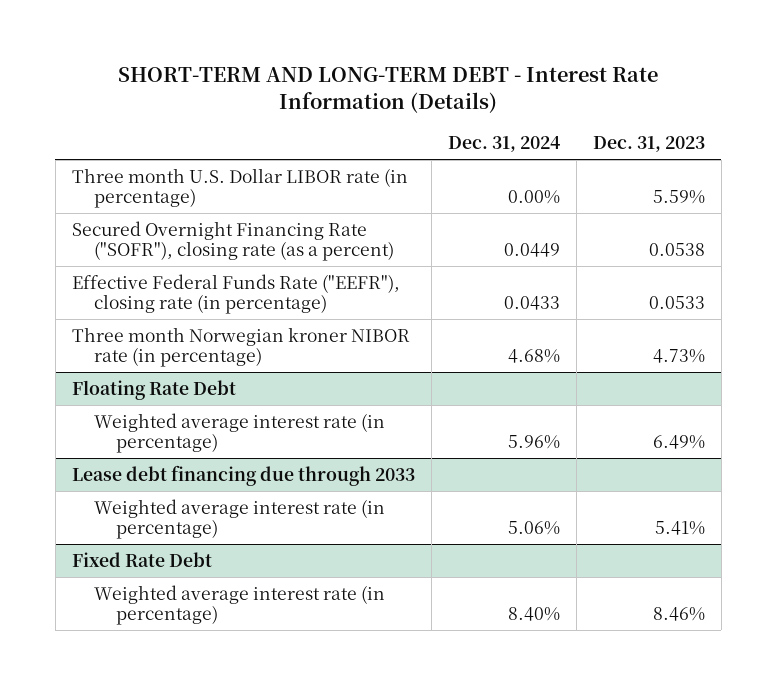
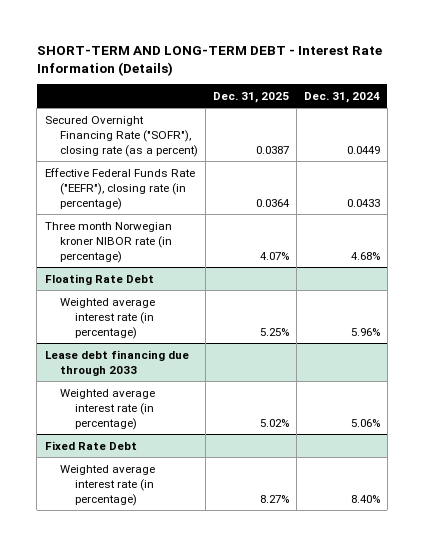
- | Dec. 31, 2024 | Dec. 31, 2023
+ | Dec. 31, 2025 | Dec. 31, 2024
- Three month U.S. Dollar LIBOR rate (in percentage) | 0.00% | 5.59%

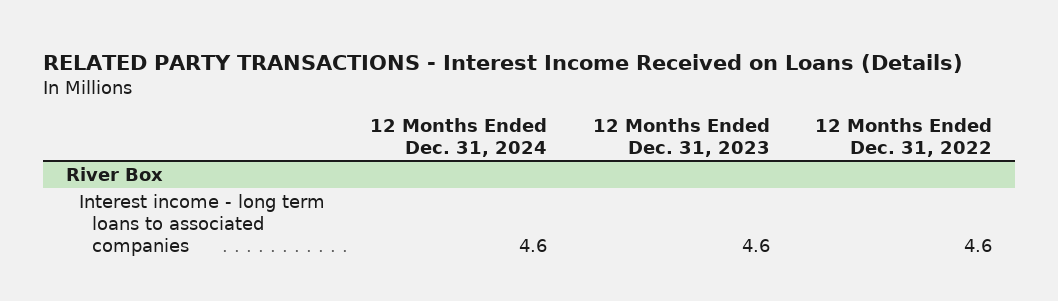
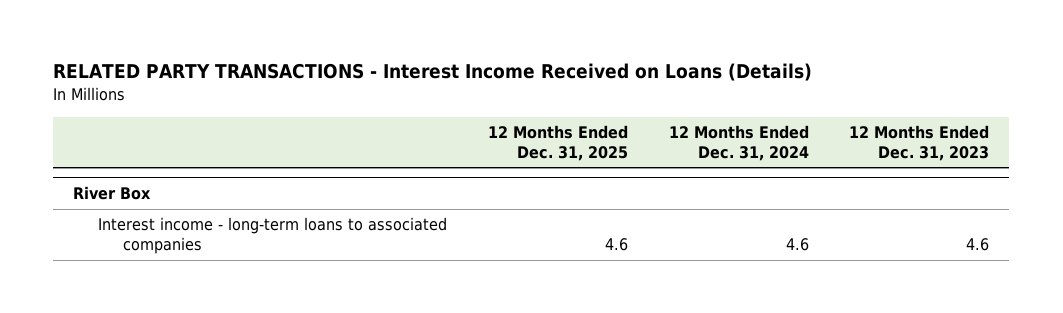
- | 12 Months Ended Dec. 31, 2024 | 12 Months Ended Dec. 31, 2023 | 12 Months Ended Dec. 31, 2022
+ | 12 Months Ended Dec. 31, 2025 | 12 Months Ended Dec. 31, 2024 | 12 Months Ended Dec. 31, 2023
@ River Box
- Interest income - long term loans to associated companies | 4.6 | 4.6 | 4.6
+ Interest income - long-term loans to associated companies | 4.6 | 4.6 | 4.6

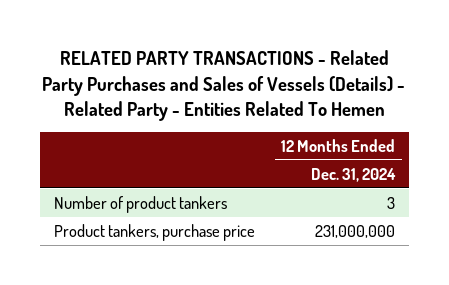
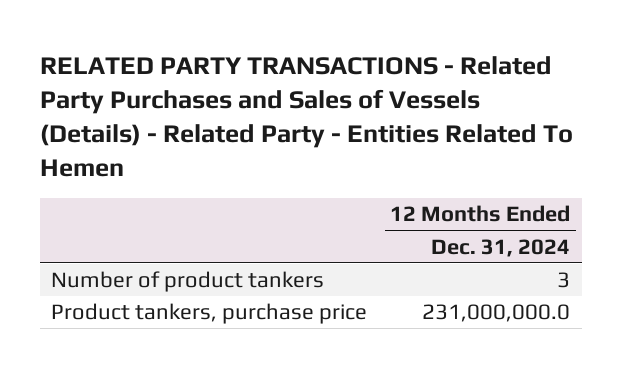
- Product tankers, purchase price | 231,000,000
+ Product tankers, purchase price | 231,000,000.0

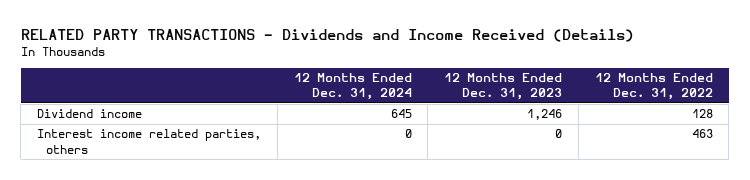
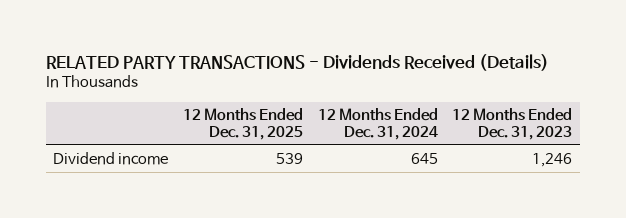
- RELATED PARTY TRANSACTIONS - Dividends and Income Received (Details)
+ RELATED PARTY TRANSACTIONS - Dividends Received (Details)
- | 12 Months Ended Dec. 31, 2024 | 12 Months Ended Dec. 31, 2023 | 12 Months Ended Dec. 31, 2022
+ | 12 Months Ended Dec. 31, 2025 | 12 Months Ended Dec. 31, 2024 | 12 Months Ended Dec. 31, 2023
- Interest income related parties, others | 0 | 0 | 463

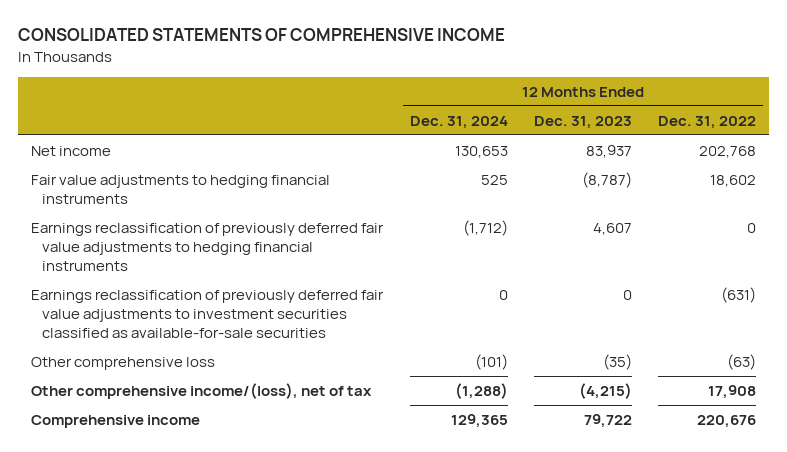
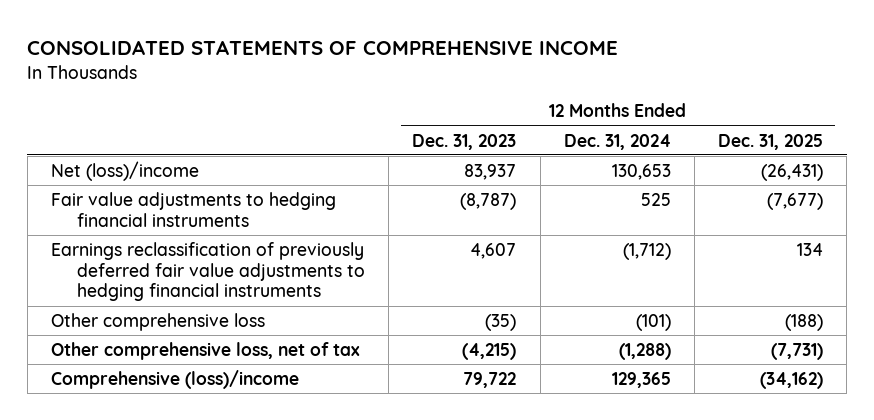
- | 12 Months Ended Dec. 31, 2024 | 12 Months Ended Dec. 31, 2023 | 12 Months Ended Dec. 31, 2022
+ | 12 Months Ended Dec. 31, 2023 | 12 Months Ended Dec. 31, 2024 | 12 Months Ended Dec. 31, 2025
- Net income | 130,653 | 83,937 | 202,768
+ Net (loss)/income | 83,937 | 130,653 | (26,431)
- Earnings reclassification of previously deferred fair value adjustments to investment securities classified as available-for-sale securities | 0 | 0 | (631)
- Other comprehensive income/(loss), net of tax | (1,288) | (4,215) | 17,908
- Comprehensive income | 129,365 | 79,722 | 220,676
+ Other comprehensive loss, net of tax | (4,215) | (1,288) | (7,731)
+ Comprehensive (loss)/income | 79,722 | 129,365 | (34,162)

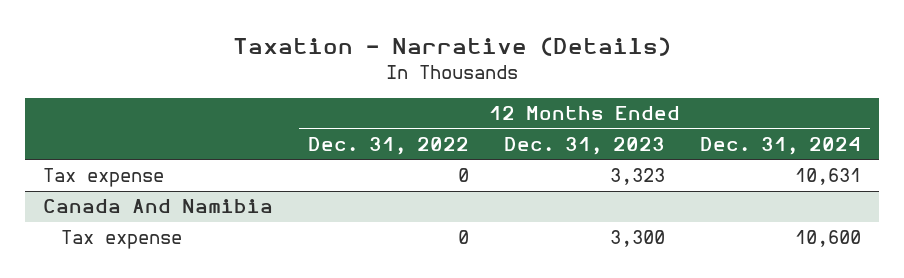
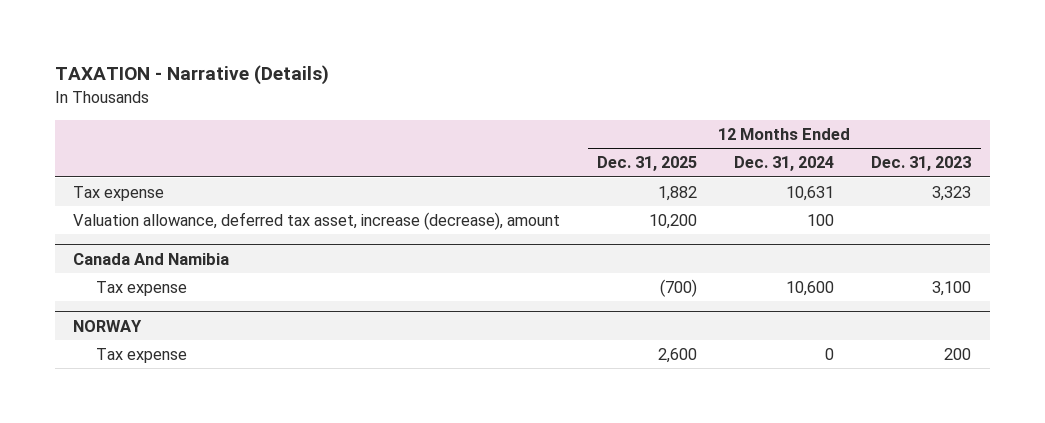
- Taxation - Narrative (Details)
+ TAXATION - Narrative (Details)
- | 12 Months Ended Dec. 31, 2022 | 12 Months Ended Dec. 31, 2023 | 12 Months Ended Dec. 31, 2024
+ | 12 Months Ended Dec. 31, 2025 | 12 Months Ended Dec. 31, 2024 | 12 Months Ended Dec. 31, 2023
+ Valuation allowance, deferred tax asset, increase (decrease), amount | 10,200 | 100 |
@ Canada And Namibia
- Tax expense | 0 | 3,300 | 10,600
+ Tax expense | (700) | 10,600 | 3,100
+ NORWAY
+ Tax expense | 2,600 | 0 | 200

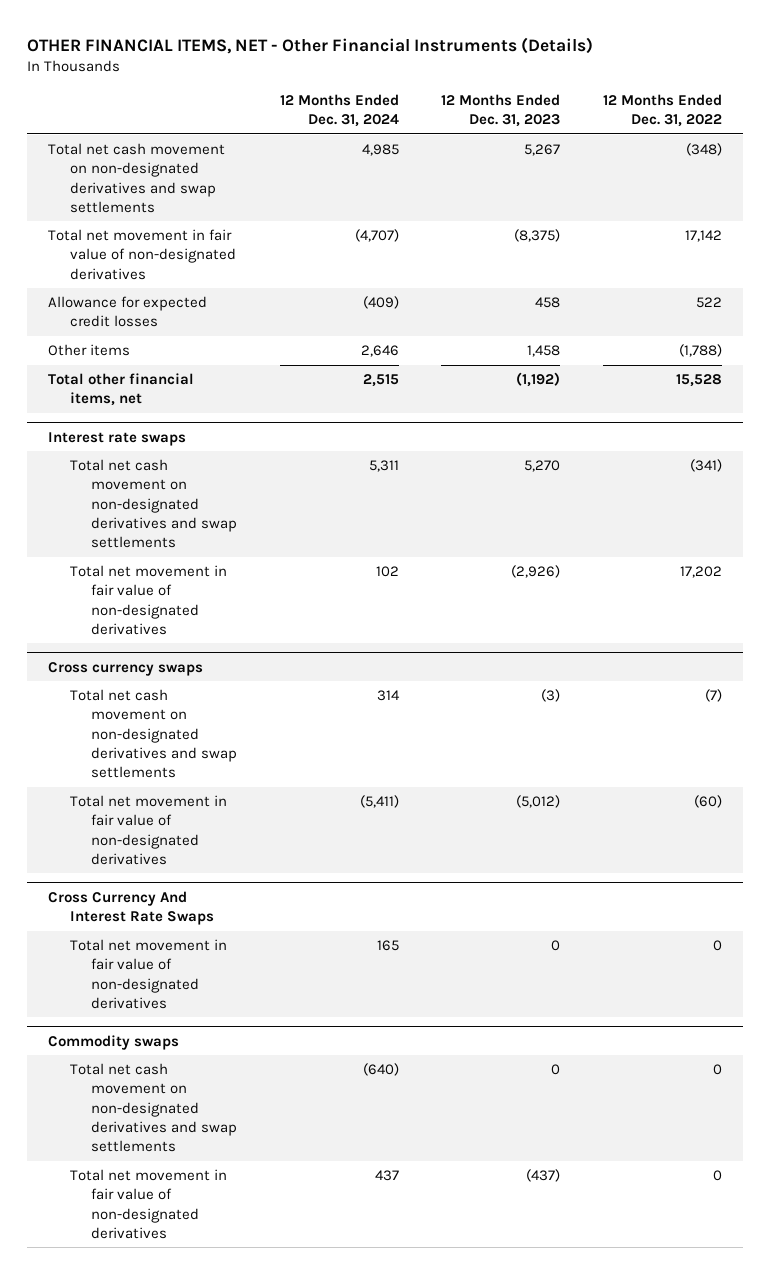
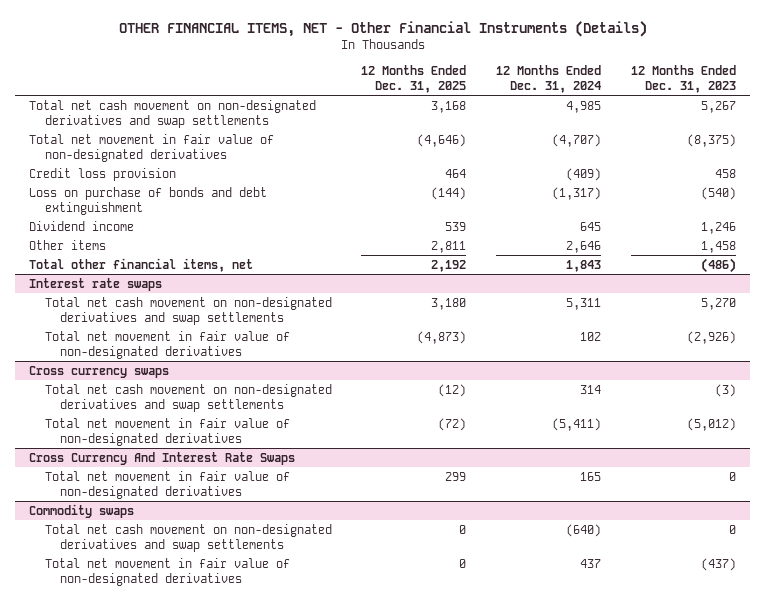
- | 12 Months Ended Dec. 31, 2024 | 12 Months Ended Dec. 31, 2023 | 12 Months Ended Dec. 31, 2022
+ | 12 Months Ended Dec. 31, 2025 | 12 Months Ended Dec. 31, 2024 | 12 Months Ended Dec. 31, 2023
- Allowance for expected credit losses | (409) | 458 | 522
+ Credit loss provision | 464 | (409) | 458
+ Loss on purchase of bonds and debt extinguishment | (144) | (1,317) | (540)
+ Dividend income | 539 | 645 | 1,246
- Total other financial items, net | 2,515 | (1,192) | 15,528
+ Total other financial items, net | 2,192 | 1,843 | (486)

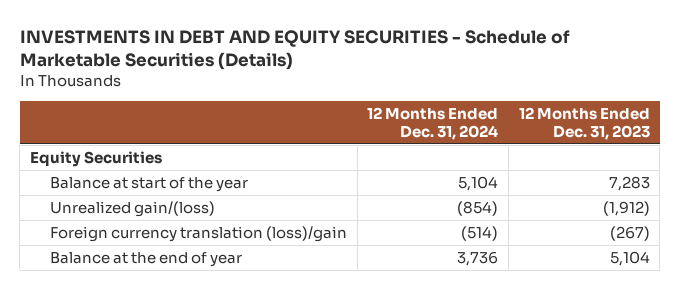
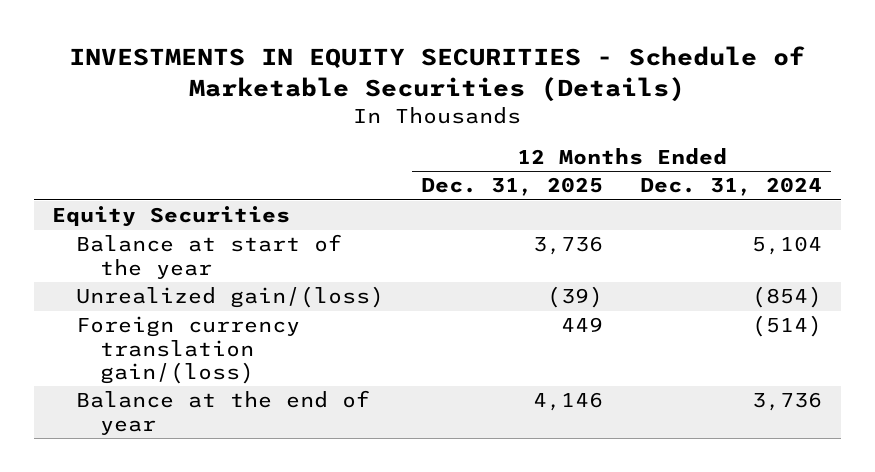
- INVESTMENTS IN DEBT AND EQUITY SECURITIES - Schedule of Marketable Securities (Details)
+ INVESTMENTS IN EQUITY SECURITIES - Schedule of Marketable Securities (Details)
- | 12 Months Ended Dec. 31, 2024 | 12 Months Ended Dec. 31, 2023
+ | 12 Months Ended Dec. 31, 2025 | 12 Months Ended Dec. 31, 2024
- Foreign currency translation (loss)/gain | (514) | (267)
+ Foreign currency translation gain/(loss) | 449 | (514)

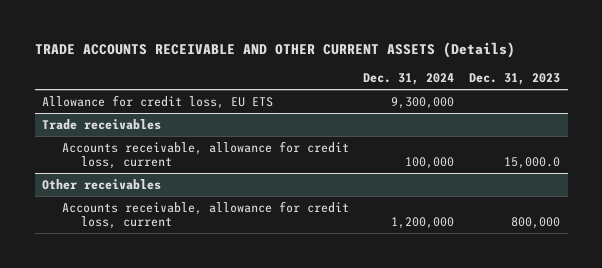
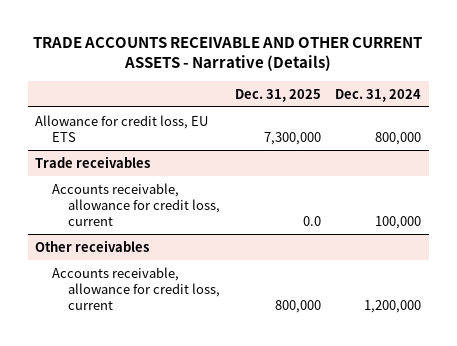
- TRADE ACCOUNTS RECEIVABLE AND OTHER CURRENT ASSETS (Details)
+ TRADE ACCOUNTS RECEIVABLE AND OTHER CURRENT ASSETS - Narrative (Details)
- | Dec. 31, 2024 | Dec. 31, 2023
+ | Dec. 31, 2025 | Dec. 31, 2024
- Allowance for credit loss, EU ETS | 9,300,000 |
+ Allowance for credit loss, EU ETS | 7,300,000 | 800,000

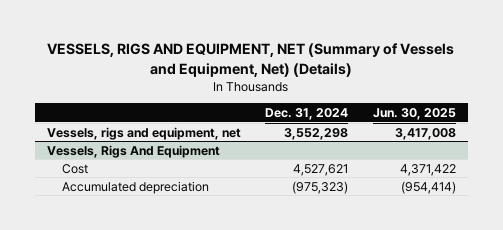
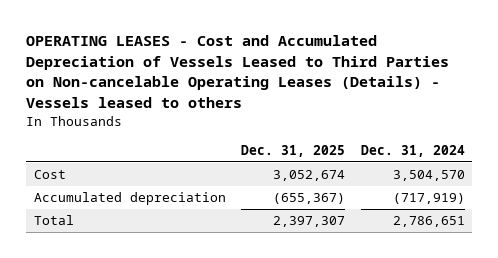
- VESSELS, RIGS AND EQUIPMENT, NET (Summary of Vessels and Equipment, Net) (Details)
+ OPERATING LEASES - Cost and Accumulated Depreciation of Vessels Leased to Third Parties on Non-cancelable Operating Leases (Details) - Vessels leased to others
- | Dec. 31, 2024 | Jun. 30, 2025
+ | Dec. 31, 2025 | Dec. 31, 2024
- Vessels, rigs and equipment, net | 3,552,298 | 3,417,008
- Vessels, Rigs And Equipment
- Cost | 4,527,621 | 4,371,422
- Accumulated depreciation | (975,323) | (954,414)
+ Cost | 3,052,674 | 3,504,570
+ Accumulated depreciation | (655,367) | (717,919)
+ Total | 2,397,307 | 2,786,651

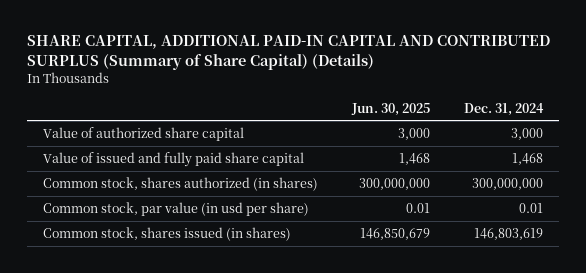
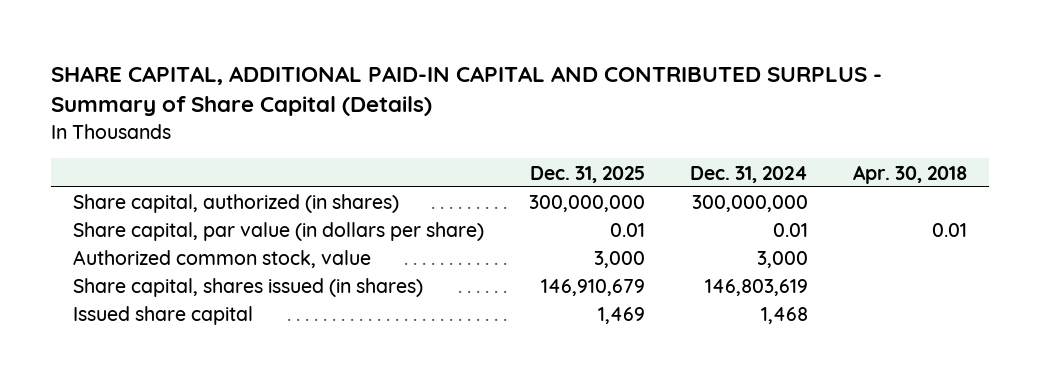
- SHARE CAPITAL, ADDITIONAL PAID-IN CAPITAL AND CONTRIBUTED SURPLUS (Summary of Share Capital) (Details)
+ SHARE CAPITAL, ADDITIONAL PAID-IN CAPITAL AND CONTRIBUTED SURPLUS - Summary of Share Capital (Details)
- | Jun. 30, 2025 | Dec. 31, 2024
+ | Dec. 31, 2025 | Dec. 31, 2024 | Apr. 30, 2018
- Value of authorized share capital | 3,000 | 3,000
- Value of issued and fully paid share capital | 1,468 | 1,468
- Common stock, shares authorized (in shares) | 300,000,000 | 300,000,000
- Common stock, par value (in usd per share) | 0.01 | 0.01
- Common stock, shares issued (in shares) | 146,850,679 | 146,803,619
+ Share capital, authorized (in shares) | 300,000,000 | 300,000,000 |
+ Share capital, par value (in dollars per share) | 0.01 | 0.01 | 0.01
+ Authorized common stock, value | 3,000 | 3,000 |
+ Share capital, shares issued (in shares) | 146,910,679 | 146,803,619 |
+ Issued share capital | 1,469 | 1,468 |

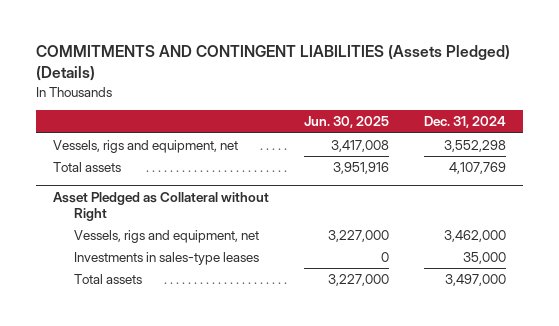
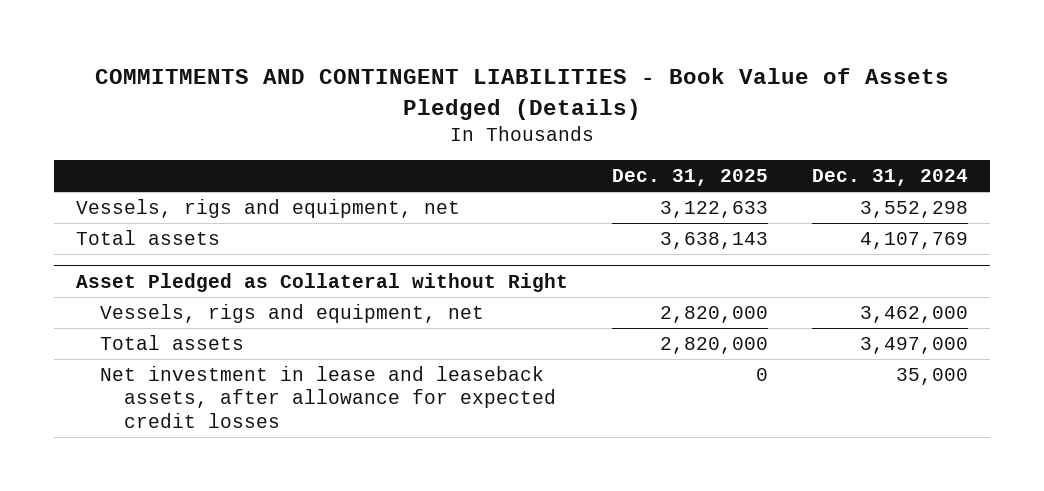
- COMMITMENTS AND CONTINGENT LIABILITIES (Assets Pledged) (Details)
+ COMMITMENTS AND CONTINGENT LIABILITIES - Book Value of Assets Pledged (Details)
- | Jun. 30, 2025 | Dec. 31, 2024
+ | Dec. 31, 2025 | Dec. 31, 2024
@ Asset Pledged as Collateral without Right
- Investments in sales-type leases | 0 | 35,000
+ Net investment in lease and leaseback assets, after allowance for expected credit losses | 0 | 35,000

